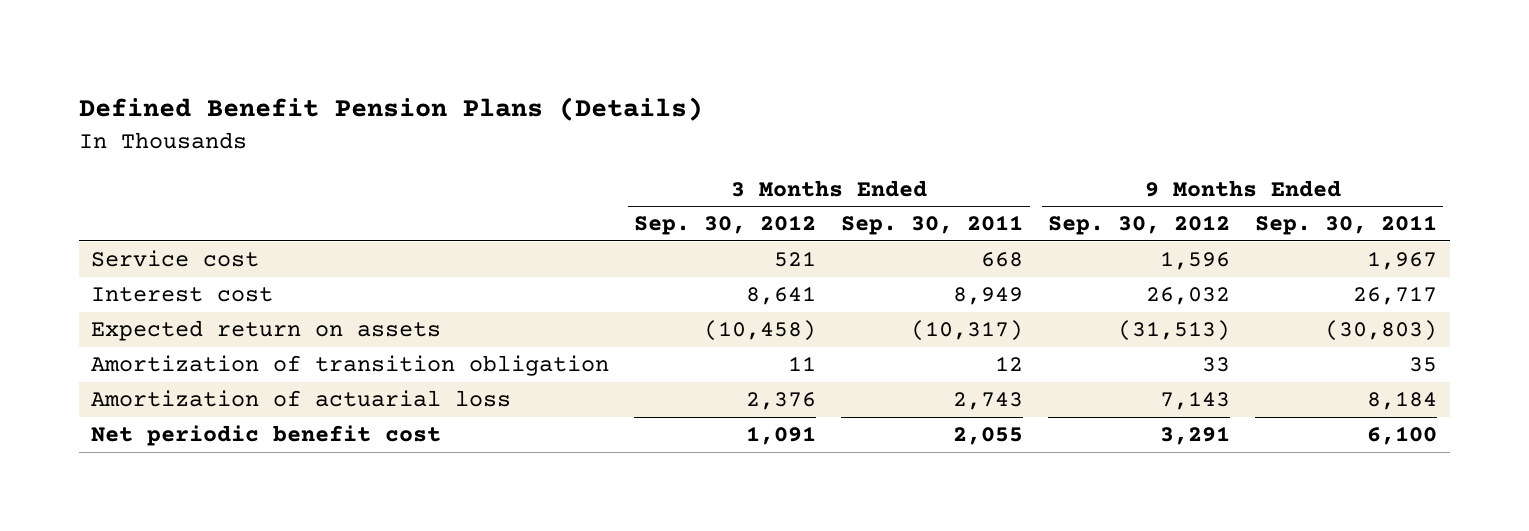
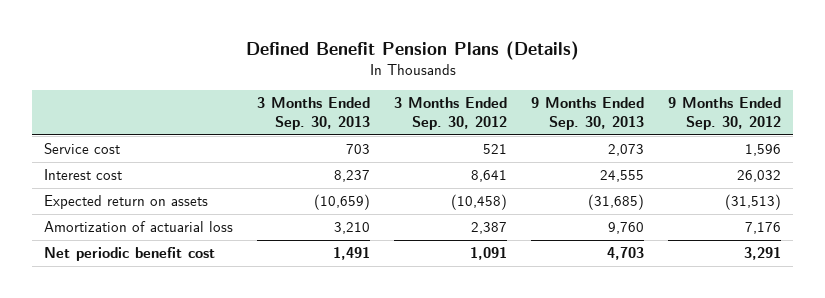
- | 3 Months Ended Sep. 30, 2012 | 3 Months Ended Sep. 30, 2011 | 9 Months Ended Sep. 30, 2012 | 9 Months Ended Sep. 30, 2011
+ | 3 Months Ended Sep. 30, 2013 | 3 Months Ended Sep. 30, 2012 | 9 Months Ended Sep. 30, 2013 | 9 Months Ended Sep. 30, 2012
- Amortization of transition obligation | 11 | 12 | 33 | 35
- Amortization of actuarial loss | 2,376 | 2,743 | 7,143 | 8,184
+ Amortization of actuarial loss | 3,210 | 2,387 | 9,760 | 7,176

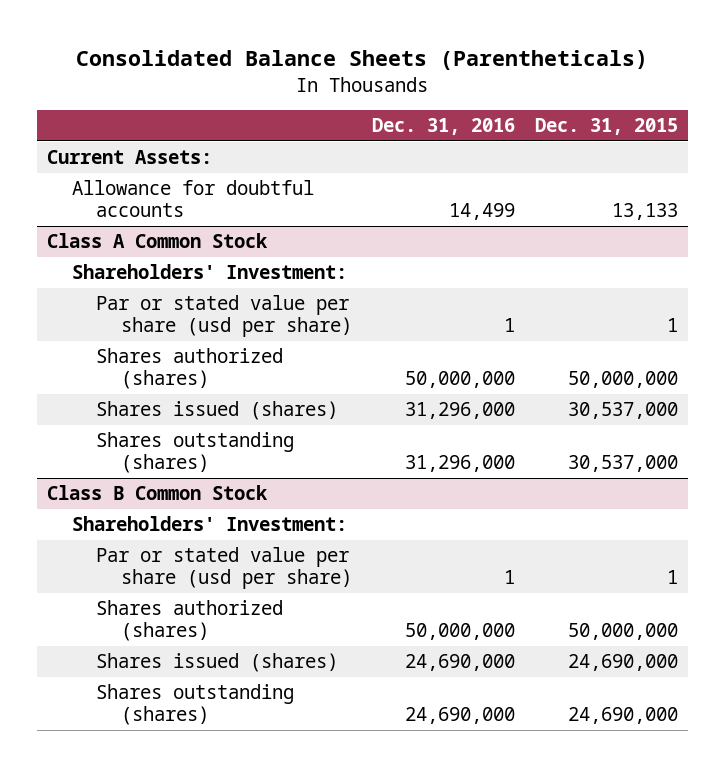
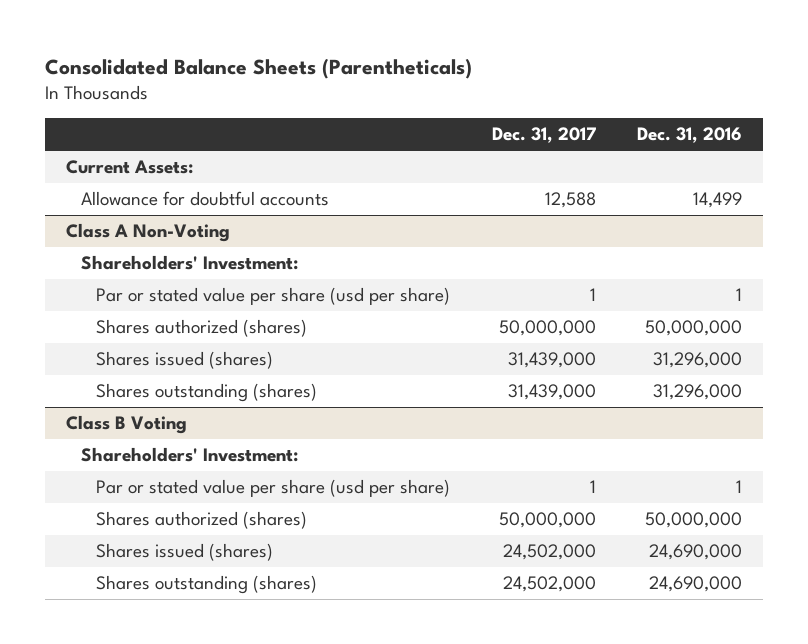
- | Dec. 31, 2016 | Dec. 31, 2015
+ | Dec. 31, 2017 | Dec. 31, 2016
- Class A Common Stock
+ Class A Non-Voting
- Class B Common Stock
+ Class B Voting

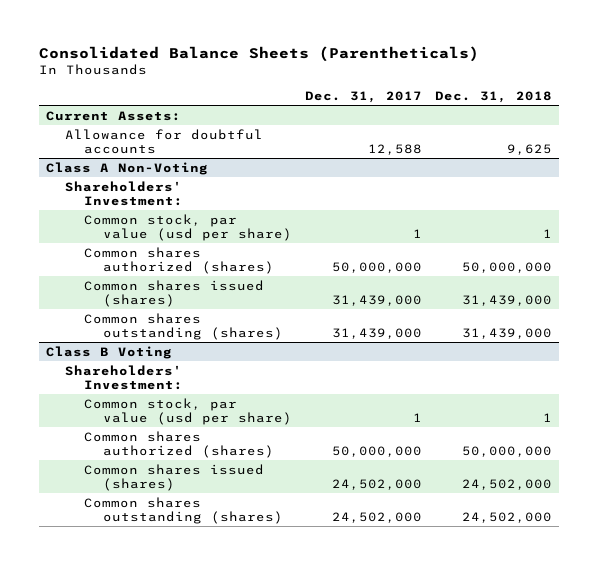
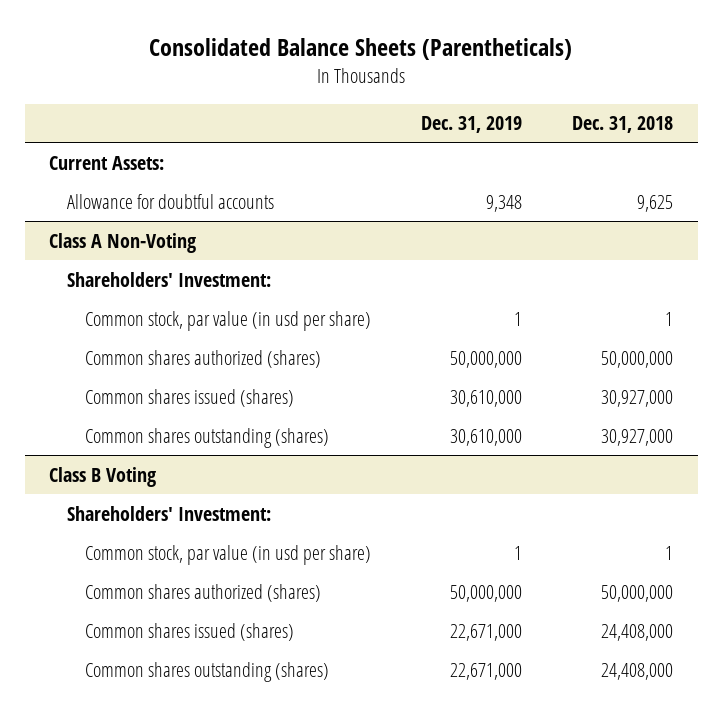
- | Dec. 31, 2017 | Dec. 31, 2018
+ | Dec. 31, 2019 | Dec. 31, 2018
@ Class A Non-Voting
- Common stock, par value (usd per share) | 1 | 1
+ Common stock, par value (in usd per share) | 1 | 1
- Common shares issued (shares) | 31,439,000 | 31,439,000
- Common shares outstanding (shares) | 31,439,000 | 31,439,000
+ Common shares issued (shares) | 30,610,000 | 30,927,000
+ Common shares outstanding (shares) | 30,610,000 | 30,927,000
@ Class B Voting
- Common stock, par value (usd per share) | 1 | 1
+ Common stock, par value (in usd per share) | 1 | 1
- Common shares issued (shares) | 24,502,000 | 24,502,000
- Common shares outstanding (shares) | 24,502,000 | 24,502,000
+ Common shares issued (shares) | 22,671,000 | 24,408,000
+ Common shares outstanding (shares) | 22,671,000 | 24,408,000

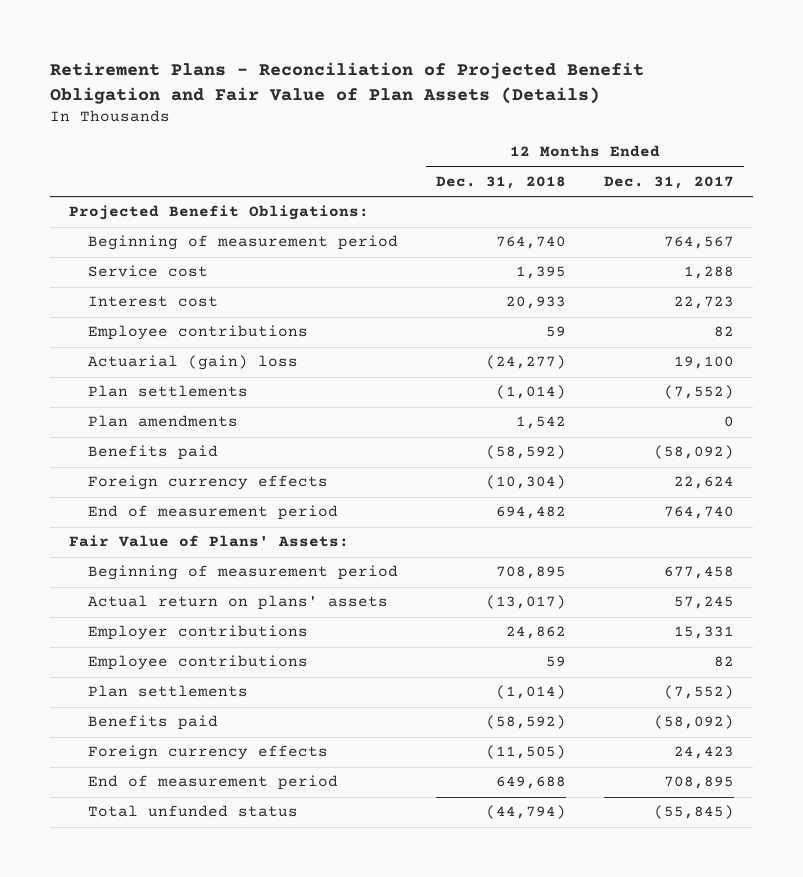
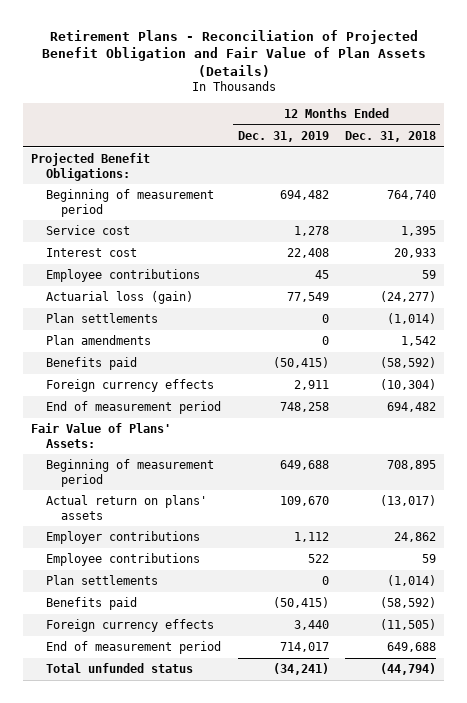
- | 12 Months Ended Dec. 31, 2018 | 12 Months Ended Dec. 31, 2017
+ | 12 Months Ended Dec. 31, 2019 | 12 Months Ended Dec. 31, 2018
- Actuarial (gain) loss | (24,277) | 19,100
+ Actuarial loss (gain) | 77,549 | (24,277)

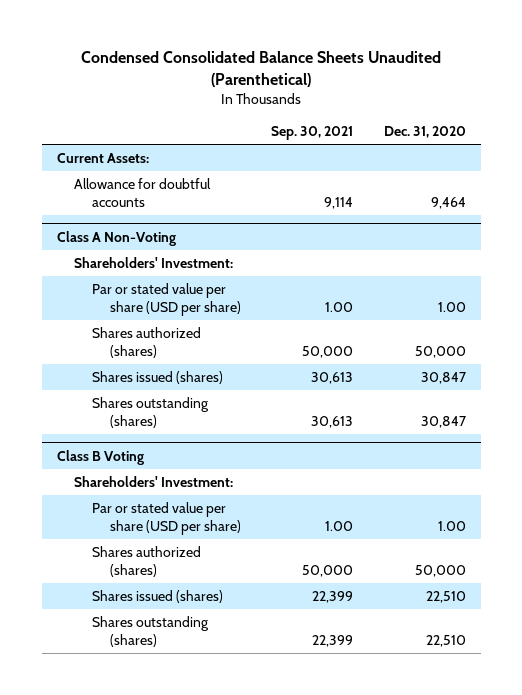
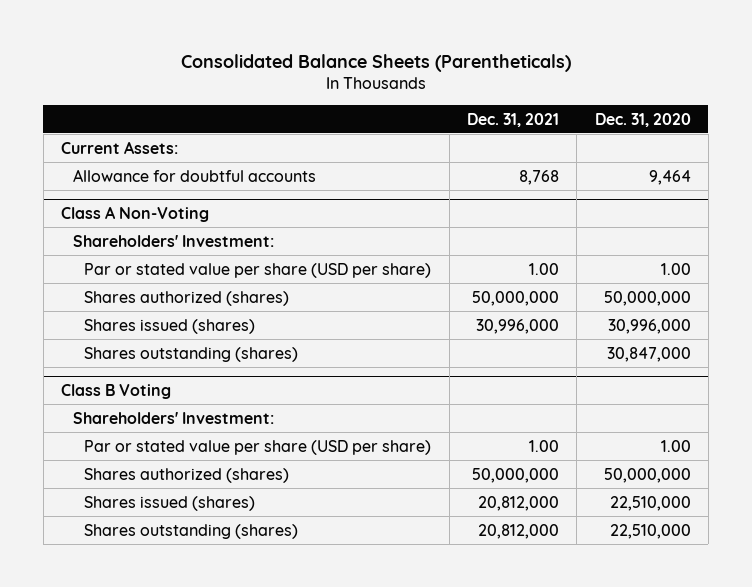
- Condensed Consolidated Balance Sheets Unaudited (Parenthetical)
+ Consolidated Balance Sheets (Parentheticals)
- | Sep. 30, 2021 | Dec. 31, 2020
+ | Dec. 31, 2021 | Dec. 31, 2020
@ Class A Non-Voting
- Shares authorized (shares) | 50,000 | 50,000
- Shares issued (shares) | 30,613 | 30,847
- Shares outstanding (shares) | 30,613 | 30,847
+ Shares authorized (shares) | 50,000,000 | 50,000,000
+ Shares issued (shares) | 30,996,000 | 30,996,000
+ Shares outstanding (shares) | | 30,847,000
@ Class B Voting
- Shares authorized (shares) | 50,000 | 50,000
- Shares issued (shares) | 22,399 | 22,510
- Shares outstanding (shares) | 22,399 | 22,510
+ Shares authorized (shares) | 50,000,000 | 50,000,000
+ Shares issued (shares) | 20,812,000 | 22,510,000
+ Shares outstanding (shares) | 20,812,000 | 22,510,000

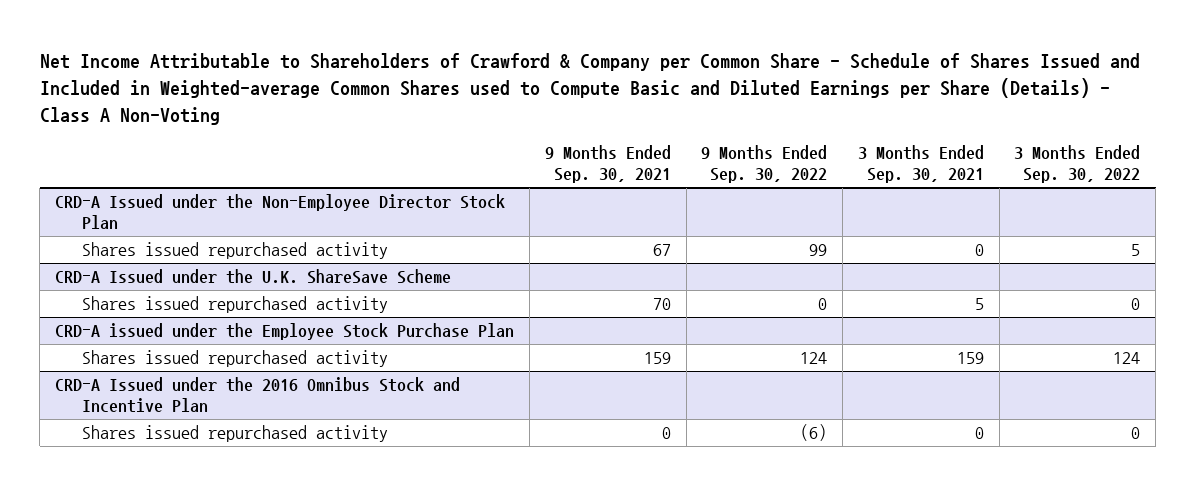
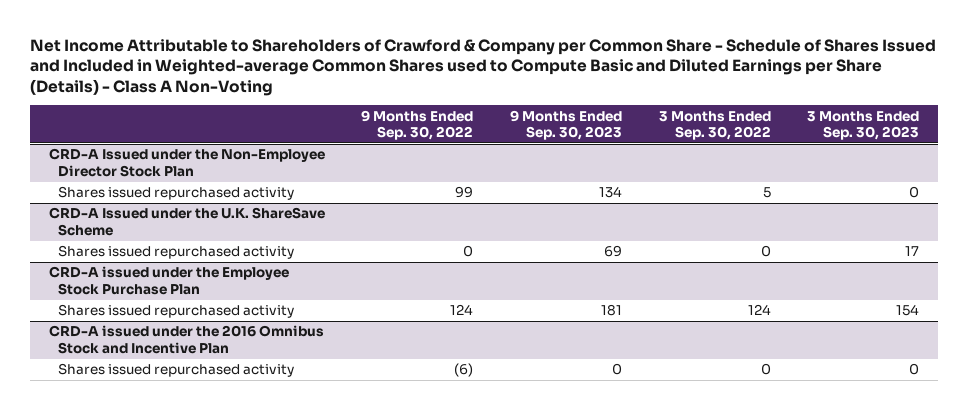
- | 9 Months Ended Sep. 30, 2021 | 9 Months Ended Sep. 30, 2022 | 3 Months Ended Sep. 30, 2021 | 3 Months Ended Sep. 30, 2022
+ | 9 Months Ended Sep. 30, 2022 | 9 Months Ended Sep. 30, 2023 | 3 Months Ended Sep. 30, 2022 | 3 Months Ended Sep. 30, 2023
- CRD-A Issued under the 2016 Omnibus Stock and Incentive Plan
+ CRD-A issued under the 2016 Omnibus Stock and Incentive Plan

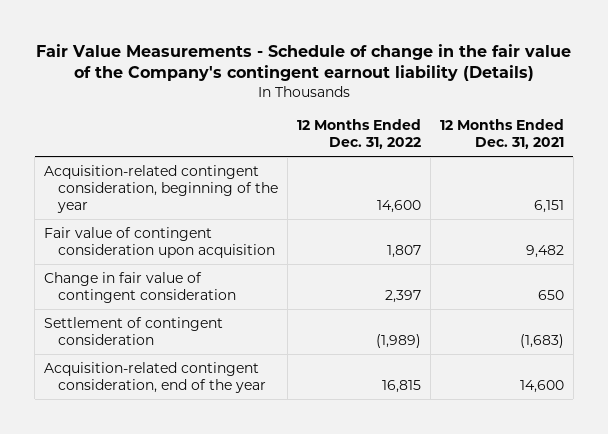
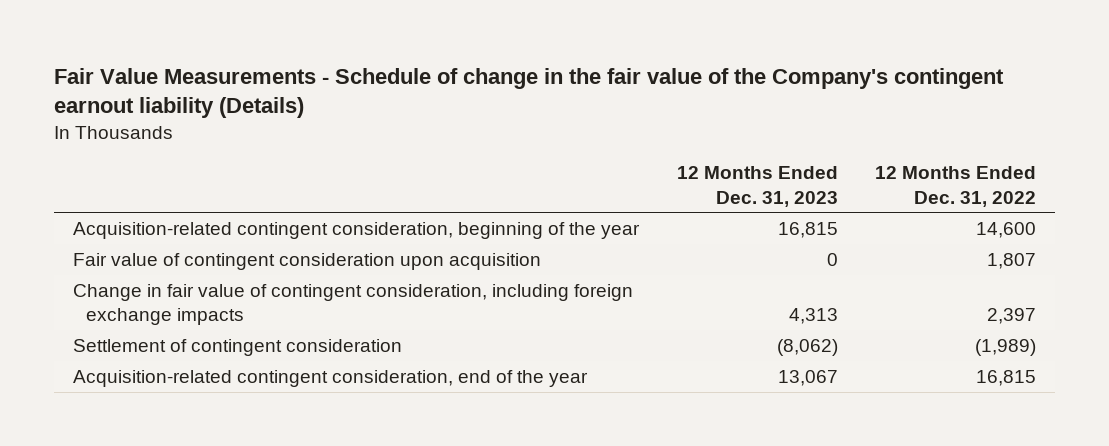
- | 12 Months Ended Dec. 31, 2022 | 12 Months Ended Dec. 31, 2021
+ | 12 Months Ended Dec. 31, 2023 | 12 Months Ended Dec. 31, 2022
- Change in fair value of contingent consideration | 2,397 | 650
+ Change in fair value of contingent consideration, including foreign exchange impacts | 4,313 | 2,397

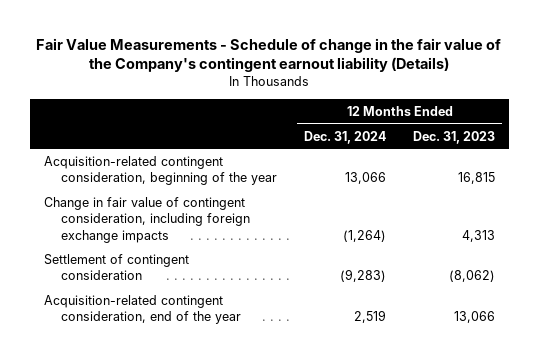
- | 12 Months Ended Dec. 31, 2023 | 12 Months Ended Dec. 31, 2022
+ | 12 Months Ended Dec. 31, 2024 | 12 Months Ended Dec. 31, 2023
- Fair value of contingent consideration upon acquisition | 0 | 1,807
- Acquisition-related contingent consideration, end of the year | 13,067 | 16,815
+ Acquisition-related contingent consideration, end of the year | 2,519 | 13,066

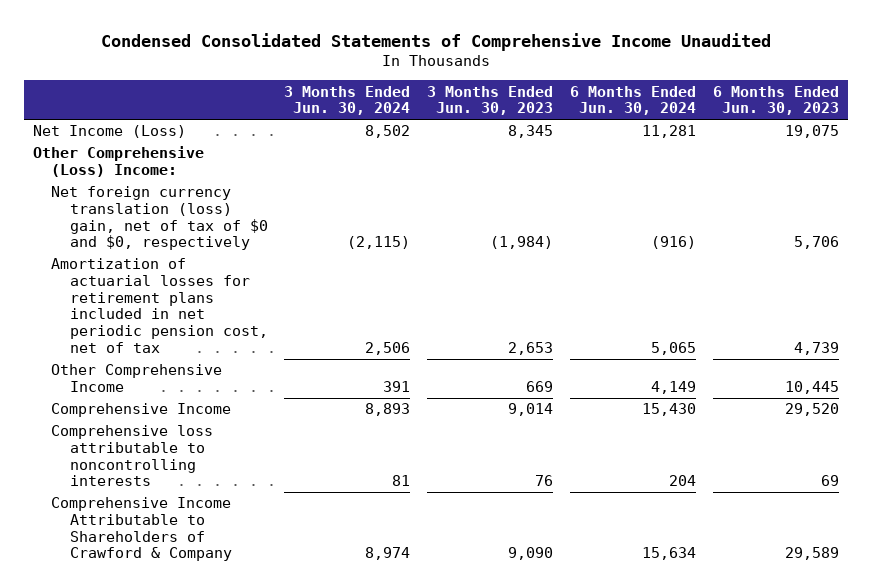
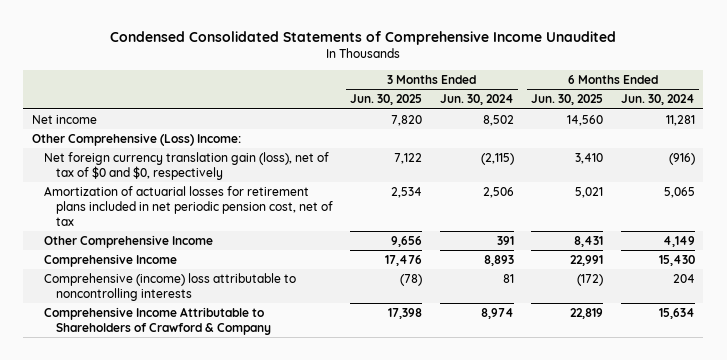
- | 3 Months Ended Jun. 30, 2024 | 3 Months Ended Jun. 30, 2023 | 6 Months Ended Jun. 30, 2024 | 6 Months Ended Jun. 30, 2023
+ | 3 Months Ended Jun. 30, 2025 | 3 Months Ended Jun. 30, 2024 | 6 Months Ended Jun. 30, 2025 | 6 Months Ended Jun. 30, 2024
- Net Income (Loss) | 8,502 | 8,345 | 11,281 | 19,075
+ Net income | 7,820 | 8,502 | 14,560 | 11,281
- Net foreign currency translation (loss) gain, net of tax of $0 and $0, respectively | (2,115) | (1,984) | (916) | 5,706
+ Net foreign currency translation gain (loss), net of tax of $0 and $0, respectively | 7,122 | (2,115) | 3,410 | (916)
- Comprehensive loss attributable to noncontrolling interests | 81 | 76 | 204 | 69
+ Comprehensive (income) loss attributable to noncontrolling interests | (78) | 81 | (172) | 204

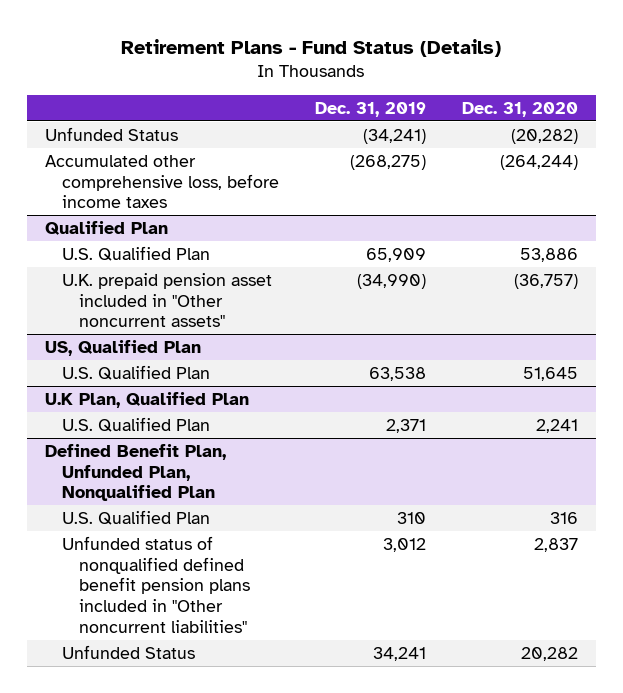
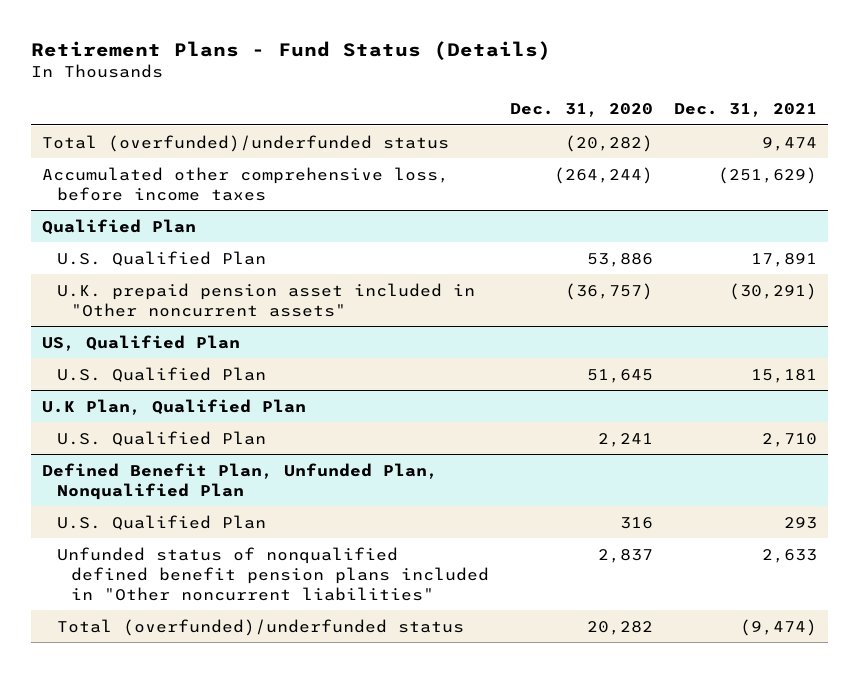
- | Dec. 31, 2019 | Dec. 31, 2020
+ | Dec. 31, 2020 | Dec. 31, 2021
- Unfunded Status | (34,241) | (20,282)
+ Total (overfunded)/underfunded status | (20,282) | 9,474
@ Defined Benefit Plan, Unfunded Plan, Nonqualified Plan
- Unfunded Status | 34,241 | 20,282
+ Total (overfunded)/underfunded status | 20,282 | (9,474)

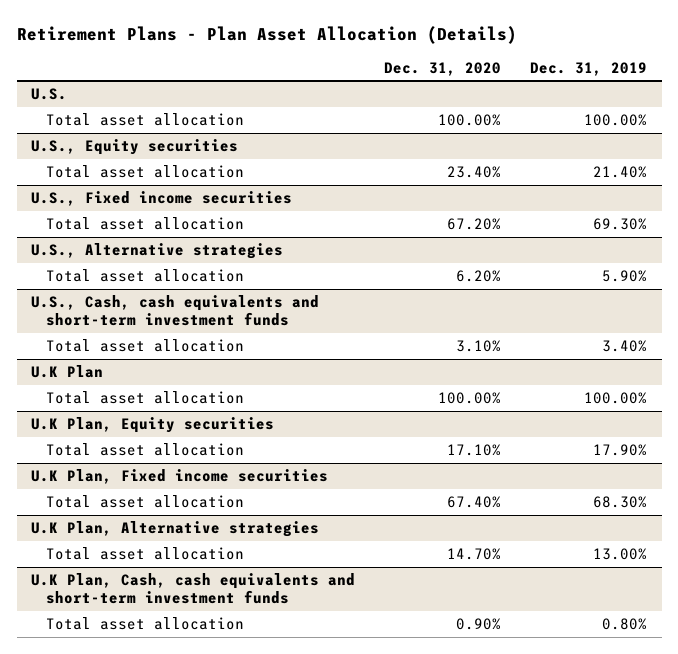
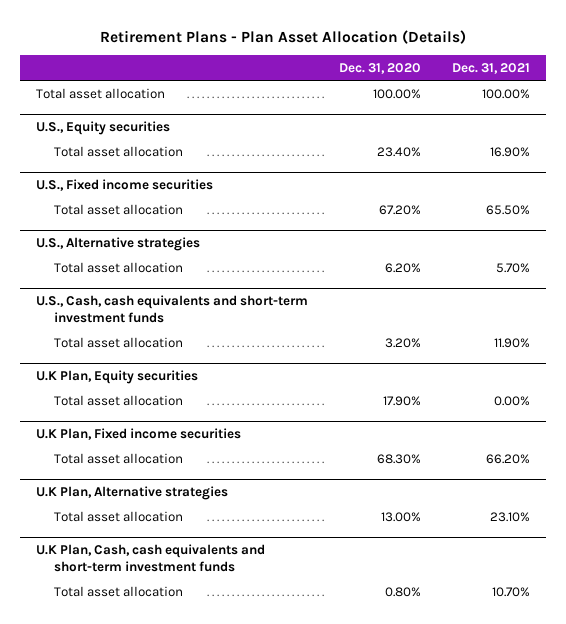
- | Dec. 31, 2020 | Dec. 31, 2019
+ | Dec. 31, 2020 | Dec. 31, 2021
- U.S.
@ U.S., Cash, cash equivalents and short-term investment funds
- Total asset allocation | 3.10% | 3.40%
- U.K Plan
- Total asset allocation | 100.00% | 100.00%
@ U.S., Cash, cash equivalents and short-term investment funds
+ Total asset allocation | 3.20% | 11.90%
@ U.K Plan, Equity securities
- Total asset allocation | 17.10% | 17.90%
+ Total asset allocation | 17.90% | 0.00%
@ U.K Plan, Fixed income securities
- Total asset allocation | 67.40% | 68.30%
+ Total asset allocation | 68.30% | 66.20%
@ U.K Plan, Alternative strategies
- Total asset allocation | 14.70% | 13.00%
+ Total asset allocation | 13.00% | 23.10%
@ U.K Plan, Cash, cash equivalents and short-term investment funds
- Total asset allocation | 0.90% | 0.80%
+ Total asset allocation | 0.80% | 10.70%

